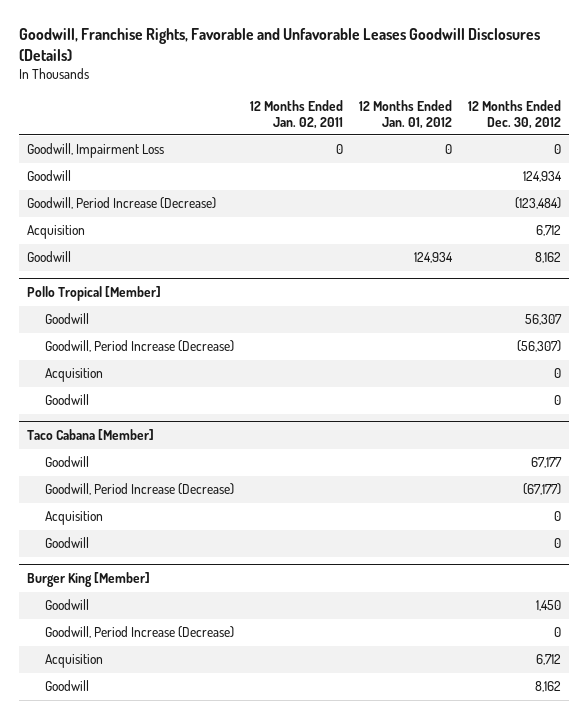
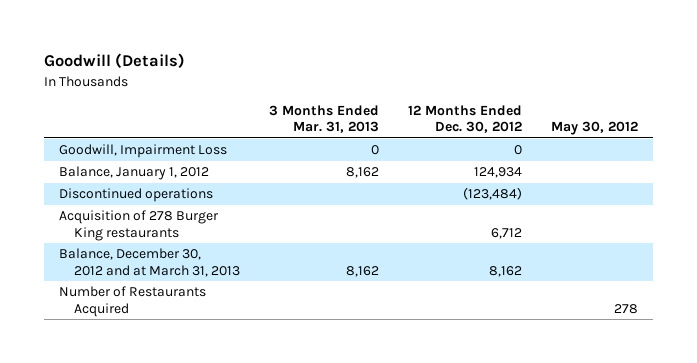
- Goodwill, Franchise Rights, Favorable and Unfavorable Leases Goodwill Disclosures (Details)
+ Goodwill (Details)
- | 12 Months Ended Jan. 02, 2011 | 12 Months Ended Jan. 01, 2012 | 12 Months Ended Dec. 30, 2012
+ | 3 Months Ended Mar. 31, 2013 | 12 Months Ended Dec. 30, 2012 | May 30, 2012
- Goodwill | | | 124,934
- Goodwill, Period Increase (Decrease) | | | (123,484)
- Acquisition | | | 6,712
- Goodwill | | 124,934 | 8,162
- Pollo Tropical [Member]
- Goodwill | | | 56,307
- Goodwill, Period Increase (Decrease) | | | (56,307)
- Acquisition | | | 0
- Goodwill | | | 0
- Taco Cabana [Member]
- Goodwill | | | 67,177
- Goodwill, Period Increase (Decrease) | | | (67,177)
- Acquisition | | | 0
- Goodwill | | | 0
- Burger King [Member]
- Goodwill | | | 1,450
- Goodwill, Period Increase (Decrease) | | | 0
- Acquisition | | | 6,712
- Goodwill | | | 8,162
+ Balance, January 1, 2012 | 8,162 | 124,934 |
+ Discontinued operations | | (123,484) |
+ Acquisition of 278 Burger King restaurants | | 6,712 |
+ Balance, December 30, 2012 and at March 31, 2013 | 8,162 | 8,162 |
+ Number of Restaurants Acquired | | | 278

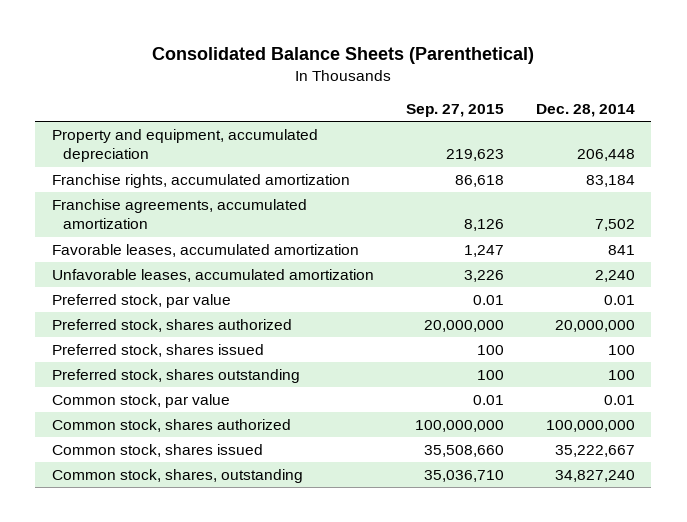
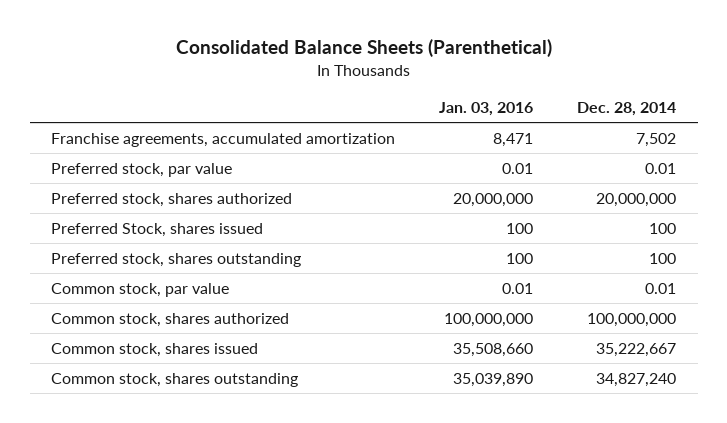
- | Sep. 27, 2015 | Dec. 28, 2014
+ | Jan. 03, 2016 | Dec. 28, 2014
- Property and equipment, accumulated depreciation | 219,623 | 206,448
- Franchise rights, accumulated amortization | 86,618 | 83,184
- Favorable leases, accumulated amortization | 1,247 | 841
- Unfavorable leases, accumulated amortization | 3,226 | 2,240
- Preferred stock, shares issued | 100 | 100
+ Preferred Stock, shares issued | 100 | 100
- Common stock, shares, outstanding | 35,036,710 | 34,827,240
+ Common stock, shares outstanding | 35,039,890 | 34,827,240

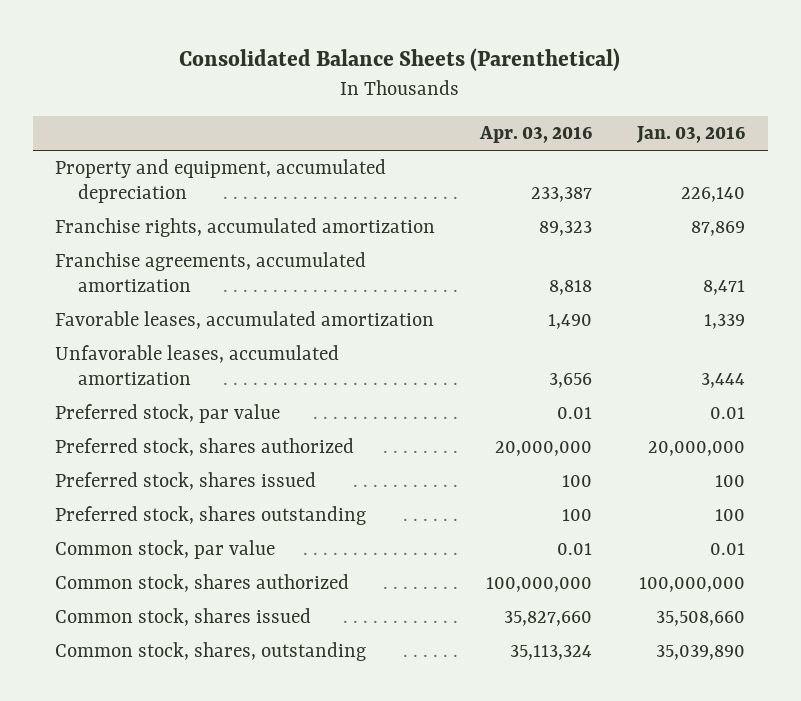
- | Jan. 03, 2016 | Dec. 28, 2014
+ | Apr. 03, 2016 | Jan. 03, 2016
+ Property and equipment, accumulated depreciation | 233,387 | 226,140
+ Franchise rights, accumulated amortization | 89,323 | 87,869
+ Favorable leases, accumulated amortization | 1,490 | 1,339
+ Unfavorable leases, accumulated amortization | 3,656 | 3,444
- Preferred Stock, shares issued | 100 | 100
+ Preferred stock, shares issued | 100 | 100
- Common stock, shares outstanding | 35,039,890 | 34,827,240
+ Common stock, shares, outstanding | 35,113,324 | 35,039,890

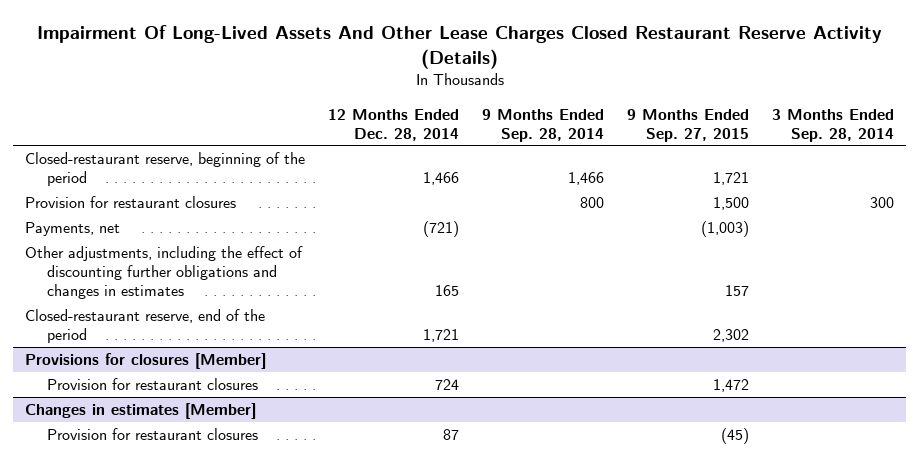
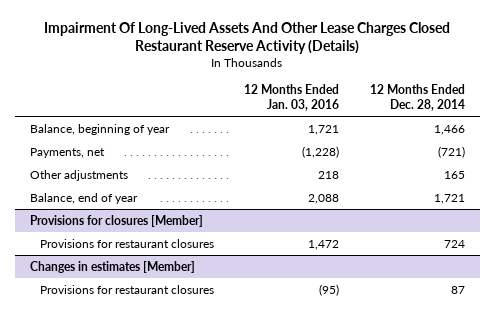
- | 12 Months Ended Dec. 28, 2014 | 9 Months Ended Sep. 28, 2014 | 9 Months Ended Sep. 27, 2015 | 3 Months Ended Sep. 28, 2014
+ | 12 Months Ended Jan. 03, 2016 | 12 Months Ended Dec. 28, 2014
- Closed-restaurant reserve, beginning of the period | 1,466 | 1,466 | 1,721 |
- Provision for restaurant closures | | 800 | 1,500 | 300
+ Balance, beginning of year | 1,721 | 1,466
- Other adjustments, including the effect of discounting further obligations and changes in estimates | 165 | | 157 |
- Closed-restaurant reserve, end of the period | 1,721 | | 2,302 |
+ Other adjustments | 218 | 165
+ Balance, end of year | 2,088 | 1,721
@ Provisions for closures [Member]
- Provision for restaurant closures | 724 | | 1,472 |
+ Provisions for restaurant closures | 1,472 | 724
@ Changes in estimates [Member]
- Provision for restaurant closures | 87 | | (45) |
+ Provisions for restaurant closures | (95) | 87

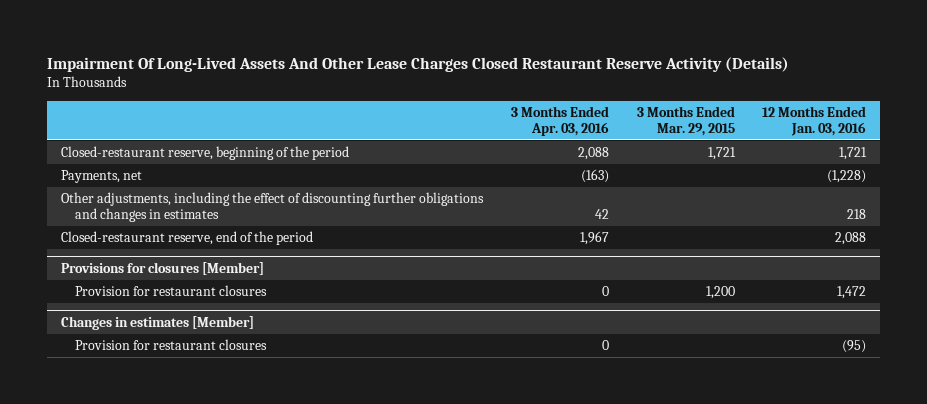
- | 12 Months Ended Jan. 03, 2016 | 12 Months Ended Dec. 28, 2014
+ | 3 Months Ended Apr. 03, 2016 | 3 Months Ended Mar. 29, 2015 | 12 Months Ended Jan. 03, 2016
- Balance, beginning of year | 1,721 | 1,466
+ Closed-restaurant reserve, beginning of the period | 2,088 | 1,721 | 1,721
- Other adjustments | 218 | 165
- Balance, end of year | 2,088 | 1,721
+ Other adjustments, including the effect of discounting further obligations and changes in estimates | 42 | | 218
+ Closed-restaurant reserve, end of the period | 1,967 | | 2,088
@ Provisions for closures [Member]
- Provisions for restaurant closures | 1,472 | 724
+ Provision for restaurant closures | 0 | 1,200 | 1,472
@ Changes in estimates [Member]
- Provisions for restaurant closures | (95) | 87
+ Provision for restaurant closures | 0 | | (95)

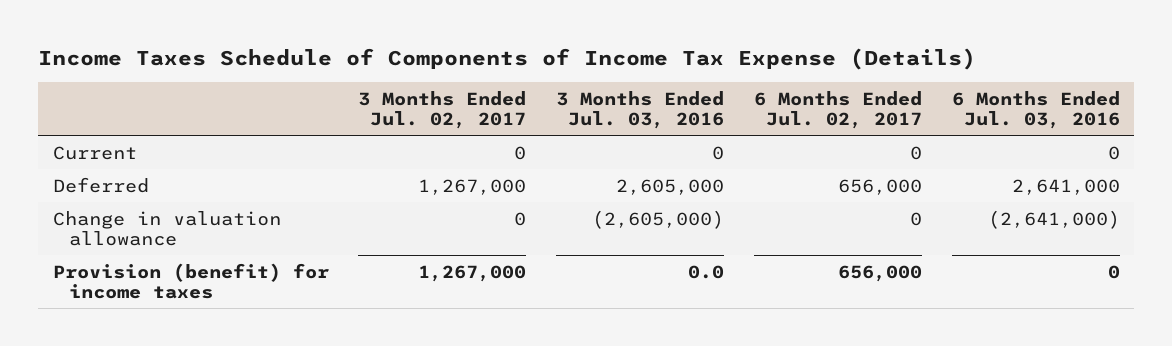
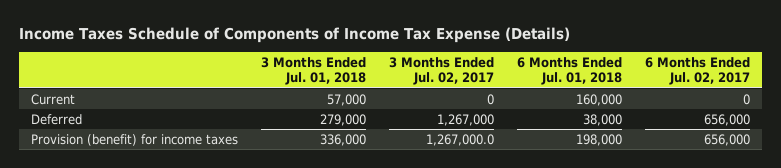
- | 3 Months Ended Jul. 02, 2017 | 3 Months Ended Jul. 03, 2016 | 6 Months Ended Jul. 02, 2017 | 6 Months Ended Jul. 03, 2016
+ | 3 Months Ended Jul. 01, 2018 | 3 Months Ended Jul. 02, 2017 | 6 Months Ended Jul. 01, 2018 | 6 Months Ended Jul. 02, 2017
- Change in valuation allowance | 0 | (2,605,000) | 0 | (2,641,000)
- Provision (benefit) for income taxes | 1,267,000 | 0.0 | 656,000 | 0
+ Provision (benefit) for income taxes | 336,000 | 1,267,000.0 | 198,000 | 656,000

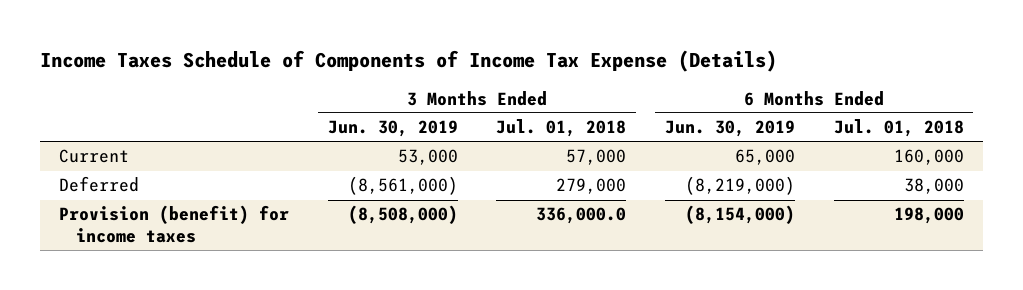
- | 3 Months Ended Jul. 01, 2018 | 3 Months Ended Jul. 02, 2017 | 6 Months Ended Jul. 01, 2018 | 6 Months Ended Jul. 02, 2017
+ | 3 Months Ended Jun. 30, 2019 | 3 Months Ended Jul. 01, 2018 | 6 Months Ended Jun. 30, 2019 | 6 Months Ended Jul. 01, 2018
- Provision (benefit) for income taxes | 336,000 | 1,267,000.0 | 198,000 | 656,000
+ Provision (benefit) for income taxes | (8,508,000) | 336,000.0 | (8,154,000) | 198,000

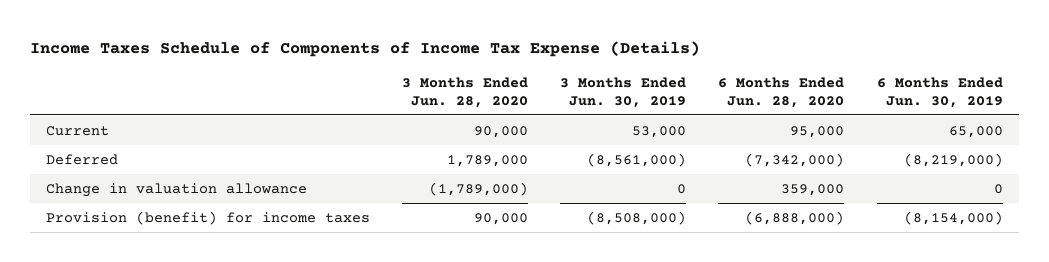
- | 3 Months Ended Jun. 30, 2019 | 3 Months Ended Jul. 01, 2018 | 6 Months Ended Jun. 30, 2019 | 6 Months Ended Jul. 01, 2018
+ | 3 Months Ended Jun. 28, 2020 | 3 Months Ended Jun. 30, 2019 | 6 Months Ended Jun. 28, 2020 | 6 Months Ended Jun. 30, 2019
+ Change in valuation allowance | (1,789,000) | 0 | 359,000 | 0

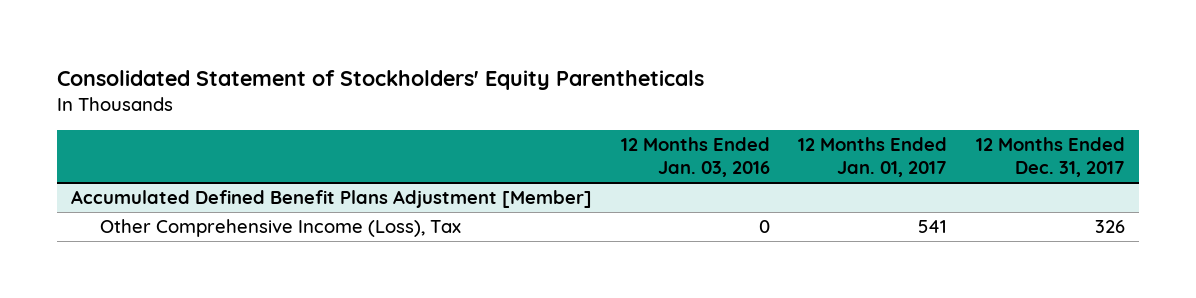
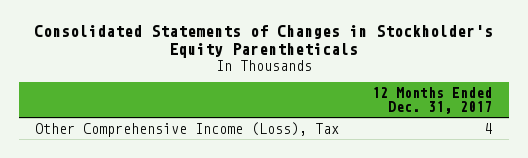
- Consolidated Statement of Stockholders' Equity Parentheticals
+ Consolidated Statements of Changes in Stockholder's Equity Parentheticals
- | 12 Months Ended Jan. 03, 2016 | 12 Months Ended Jan. 01, 2017 | 12 Months Ended Dec. 31, 2017
+ | 12 Months Ended Dec. 31, 2017
- Accumulated Defined Benefit Plans Adjustment [Member]
- Other Comprehensive Income (Loss), Tax | 0 | 541 | 326
+ Other Comprehensive Income (Loss), Tax | 4

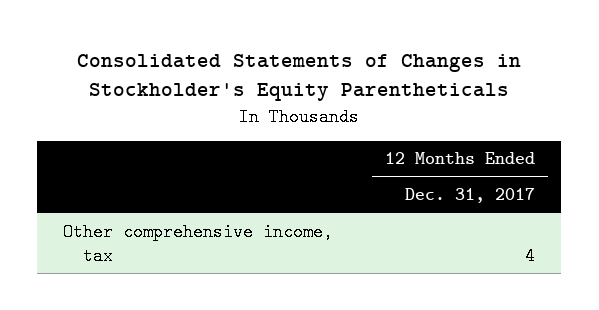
- Other Comprehensive Income (Loss), Tax | 4
+ Other comprehensive income, tax | 4

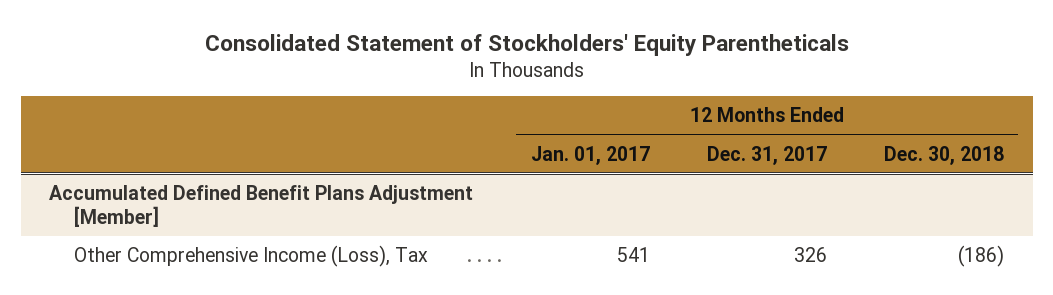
- Consolidated Statements of Changes in Stockholder's Equity Parentheticals
+ Consolidated Statement of Stockholders' Equity Parentheticals
- | 12 Months Ended Dec. 31, 2017
+ | 12 Months Ended Jan. 01, 2017 | 12 Months Ended Dec. 31, 2017 | 12 Months Ended Dec. 30, 2018
- Other comprehensive income, tax | 4
+ Accumulated Defined Benefit Plans Adjustment [Member]
+ Other Comprehensive Income (Loss), Tax | 541 | 326 | (186)

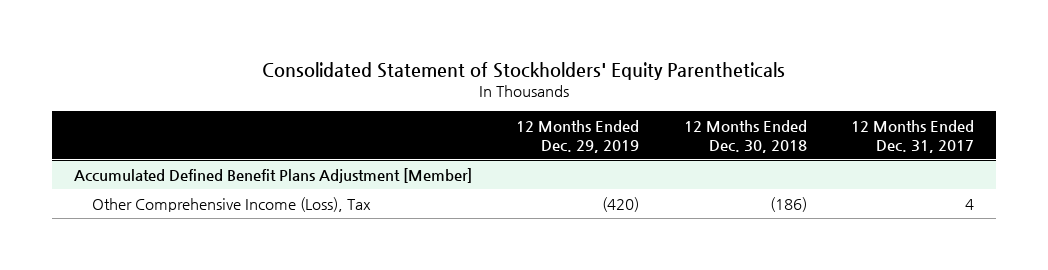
- | 12 Months Ended Jan. 01, 2017 | 12 Months Ended Dec. 31, 2017 | 12 Months Ended Dec. 30, 2018
+ | 12 Months Ended Dec. 29, 2019 | 12 Months Ended Dec. 30, 2018 | 12 Months Ended Dec. 31, 2017
@ Accumulated Defined Benefit Plans Adjustment [Member]
- Other Comprehensive Income (Loss), Tax | 541 | 326 | (186)
+ Other Comprehensive Income (Loss), Tax | (420) | (186) | 4

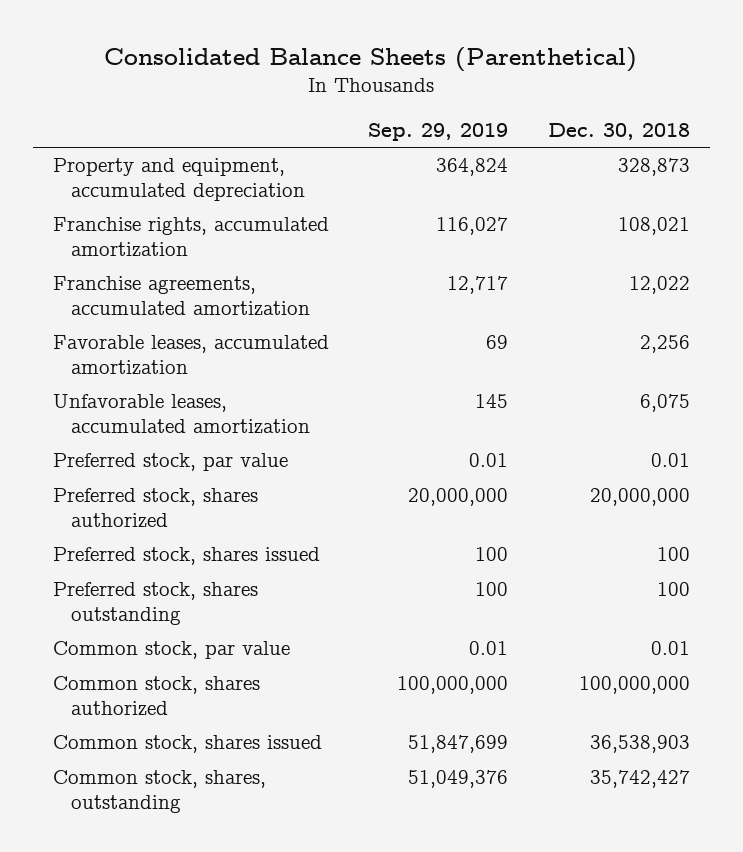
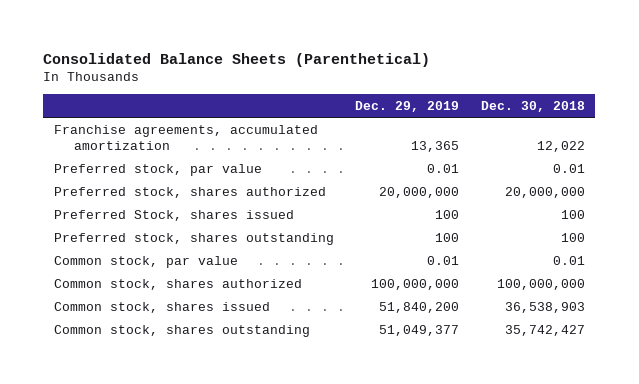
- | Sep. 29, 2019 | Dec. 30, 2018
+ | Dec. 29, 2019 | Dec. 30, 2018
- Property and equipment, accumulated depreciation | 364,824 | 328,873
- Franchise rights, accumulated amortization | 116,027 | 108,021
- Favorable leases, accumulated amortization | 69 | 2,256
- Unfavorable leases, accumulated amortization | 145 | 6,075
- Preferred stock, shares issued | 100 | 100
+ Preferred Stock, shares issued | 100 | 100
- Common stock, shares, outstanding | 51,049,376 | 35,742,427
+ Common stock, shares outstanding | 51,049,377 | 35,742,427

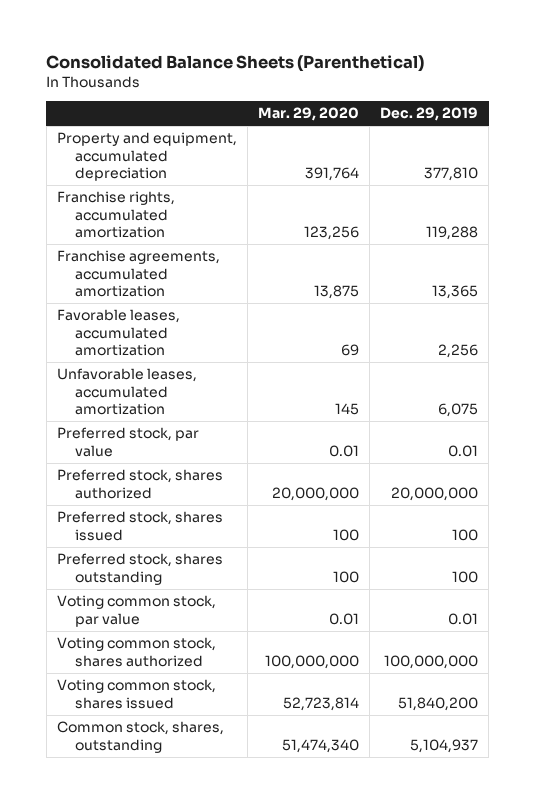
- | Dec. 29, 2019 | Dec. 30, 2018
+ | Mar. 29, 2020 | Dec. 29, 2019
+ Property and equipment, accumulated depreciation | 391,764 | 377,810
+ Franchise rights, accumulated amortization | 123,256 | 119,288
+ Favorable leases, accumulated amortization | 69 | 2,256
+ Unfavorable leases, accumulated amortization | 145 | 6,075
- Preferred Stock, shares issued | 100 | 100
+ Preferred stock, shares issued | 100 | 100
- Common stock, par value | 0.01 | 0.01
- Common stock, shares authorized | 100,000,000 | 100,000,000
- Common stock, shares issued | 51,840,200 | 36,538,903
- Common stock, shares outstanding | 51,049,377 | 35,742,427
+ Voting common stock, par value | 0.01 | 0.01
+ Voting common stock, shares authorized | 100,000,000 | 100,000,000
+ Voting common stock, shares issued | 52,723,814 | 51,840,200
+ Common stock, shares, outstanding | 51,474,340 | 5,104,937

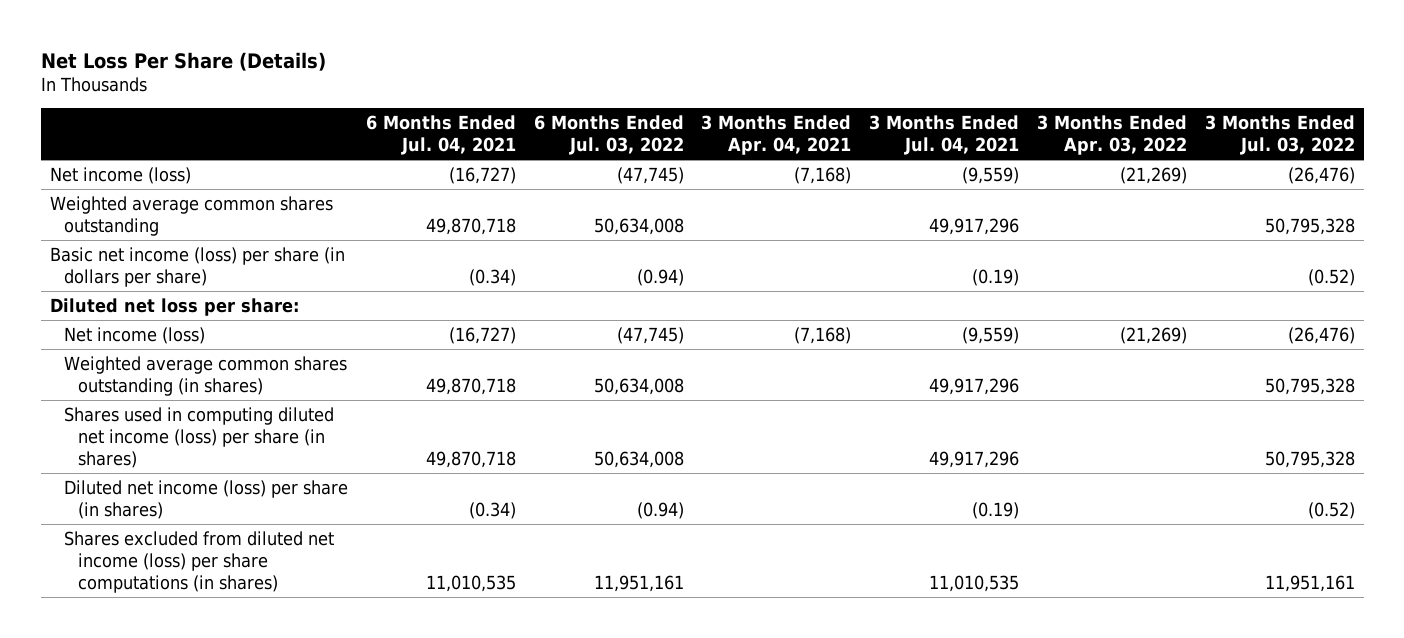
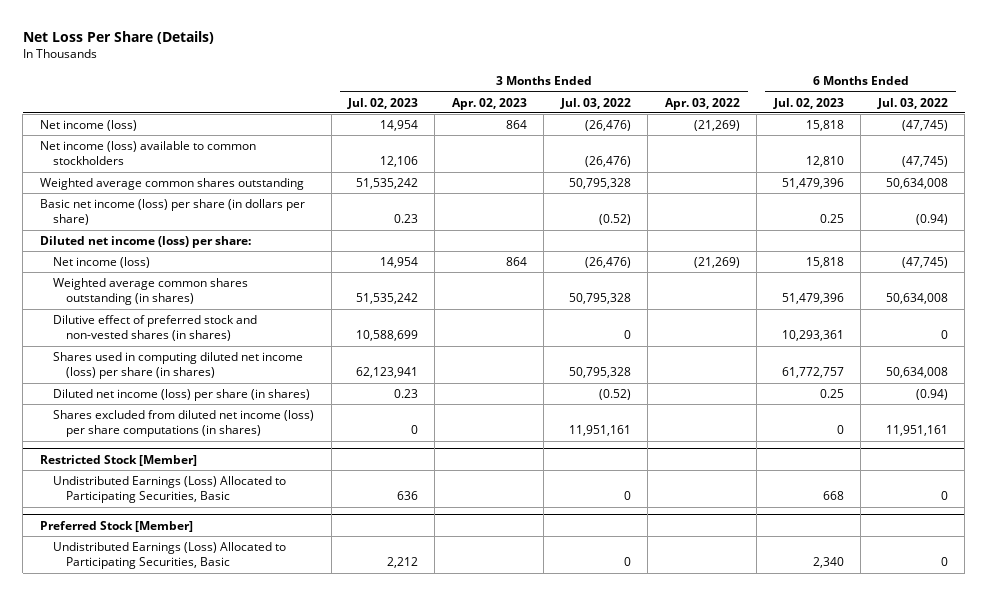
- | 6 Months Ended Jul. 04, 2021 | 6 Months Ended Jul. 03, 2022 | 3 Months Ended Apr. 04, 2021 | 3 Months Ended Jul. 04, 2021 | 3 Months Ended Apr. 03, 2022 | 3 Months Ended Jul. 03, 2022
+ | 3 Months Ended Jul. 02, 2023 | 3 Months Ended Apr. 02, 2023 | 3 Months Ended Jul. 03, 2022 | 3 Months Ended Apr. 03, 2022 | 6 Months Ended Jul. 02, 2023 | 6 Months Ended Jul. 03, 2022
+ Net income (loss) available to common stockholders | 12,106 | | (26,476) | | 12,810 | (47,745)
- Diluted net loss per share:
+ Diluted net income (loss) per share:
+ Dilutive effect of preferred stock and non-vested shares (in shares) | 10,588,699 | | 0 | | 10,293,361 | 0
+ Restricted Stock [Member]
+ Undistributed Earnings (Loss) Allocated to Participating Securities, Basic | 636 | | 0 | | 668 | 0
+ Preferred Stock [Member]
+ Undistributed Earnings (Loss) Allocated to Participating Securities, Basic | 2,212 | | 0 | | 2,340 | 0

